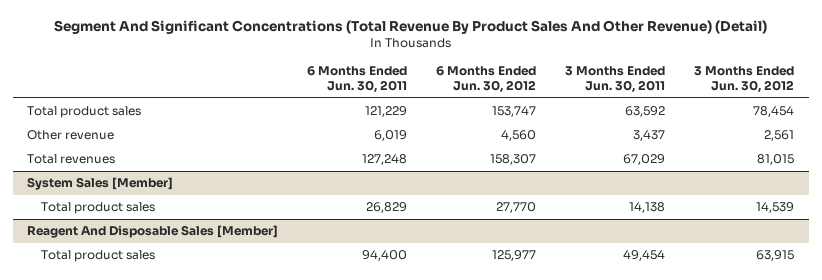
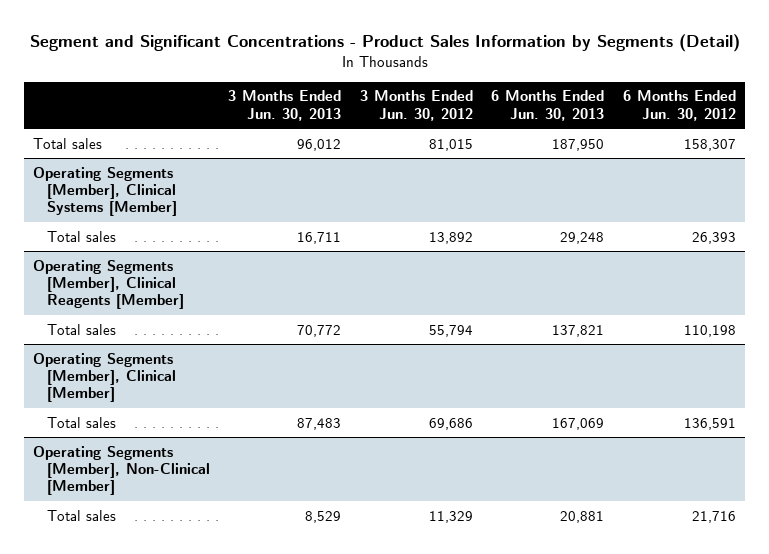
- Segment And Significant Concentrations (Total Revenue By Product Sales And Other Revenue) (Detail)
+ Segment and Significant Concentrations - Product Sales Information by Segments (Detail)
- | 6 Months Ended Jun. 30, 2011 | 6 Months Ended Jun. 30, 2012 | 3 Months Ended Jun. 30, 2011 | 3 Months Ended Jun. 30, 2012
+ | 3 Months Ended Jun. 30, 2013 | 3 Months Ended Jun. 30, 2012 | 6 Months Ended Jun. 30, 2013 | 6 Months Ended Jun. 30, 2012
- Total product sales | 121,229 | 153,747 | 63,592 | 78,454
- Other revenue | 6,019 | 4,560 | 3,437 | 2,561
- Total revenues | 127,248 | 158,307 | 67,029 | 81,015
- System Sales [Member]
- Total product sales | 26,829 | 27,770 | 14,138 | 14,539
- Reagent And Disposable Sales [Member]
- Total product sales | 94,400 | 125,977 | 49,454 | 63,915
+ Total sales | 96,012 | 81,015 | 187,950 | 158,307
+ Operating Segments [Member], Clinical Systems [Member]
+ Total sales | 16,711 | 13,892 | 29,248 | 26,393
+ Operating Segments [Member], Clinical Reagents [Member]
+ Total sales | 70,772 | 55,794 | 137,821 | 110,198
+ Operating Segments [Member], Clinical [Member]
+ Total sales | 87,483 | 69,686 | 167,069 | 136,591
+ Operating Segments [Member], Non-Clinical [Member]
+ Total sales | 8,529 | 11,329 | 20,881 | 21,716

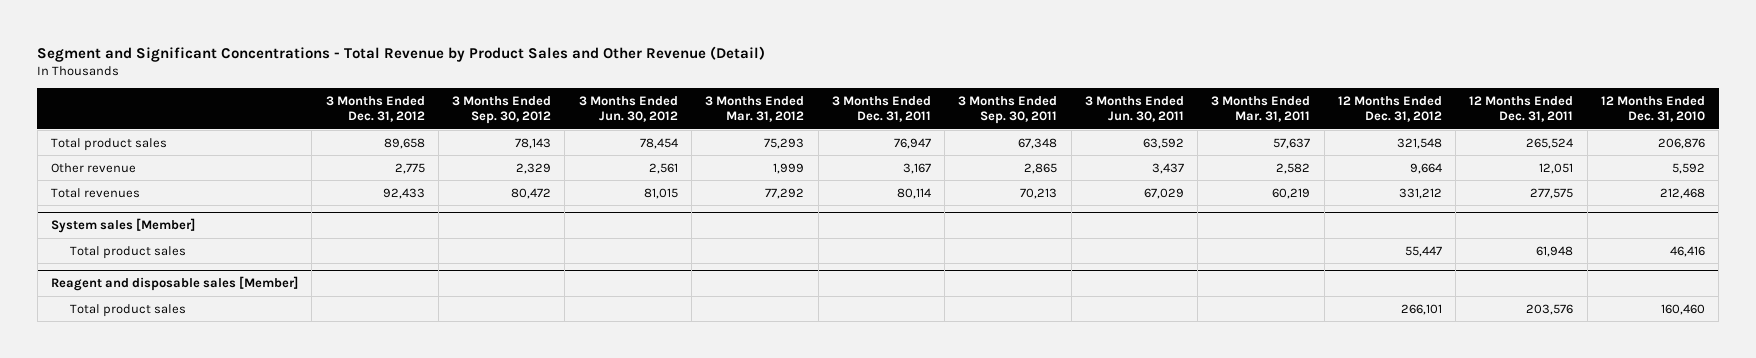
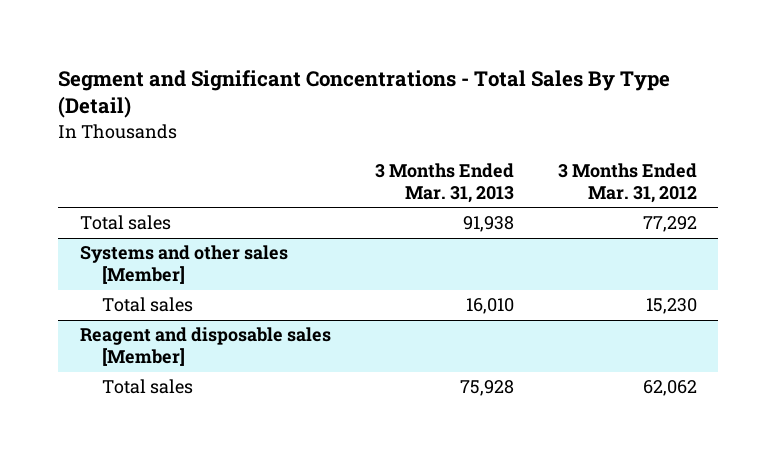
- Segment and Significant Concentrations - Total Revenue by Product Sales and Other Revenue (Detail)
+ Segment and Significant Concentrations - Total Sales By Type (Detail)
- | 3 Months Ended Dec. 31, 2012 | 3 Months Ended Sep. 30, 2012 | 3 Months Ended Jun. 30, 2012 | 3 Months Ended Mar. 31, 2012 | 3 Months Ended Dec. 31, 2011 | 3 Months Ended Sep. 30, 2011 | 3 Months Ended Jun. 30, 2011 | 3 Months Ended Mar. 31, 2011 | 12 Months Ended Dec. 31, 2012 | 12 Months Ended Dec. 31, 2011 | 12 Months Ended Dec. 31, 2010
+ | 3 Months Ended Mar. 31, 2013 | 3 Months Ended Mar. 31, 2012
- Total product sales | 89,658 | 78,143 | 78,454 | 75,293 | 76,947 | 67,348 | 63,592 | 57,637 | 321,548 | 265,524 | 206,876
- Other revenue | 2,775 | 2,329 | 2,561 | 1,999 | 3,167 | 2,865 | 3,437 | 2,582 | 9,664 | 12,051 | 5,592
- Total revenues | 92,433 | 80,472 | 81,015 | 77,292 | 80,114 | 70,213 | 67,029 | 60,219 | 331,212 | 277,575 | 212,468
- System sales [Member]
- Total product sales | | | | | | | | | 55,447 | 61,948 | 46,416
+ Total sales | 91,938 | 77,292
+ Systems and other sales [Member]
+ Total sales | 16,010 | 15,230
@ Reagent and disposable sales [Member]
- Total product sales | | | | | | | | | 266,101 | 203,576 | 160,460
+ Total sales | 75,928 | 62,062

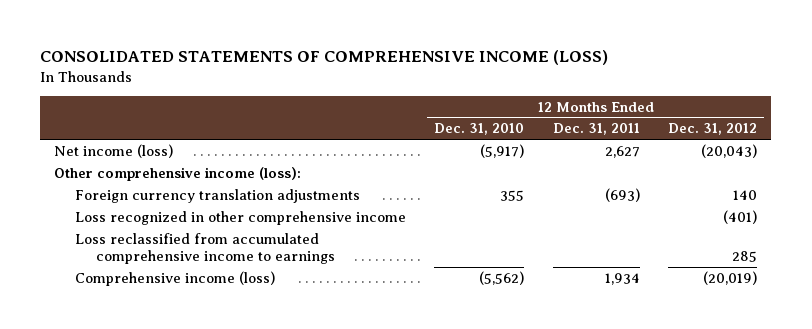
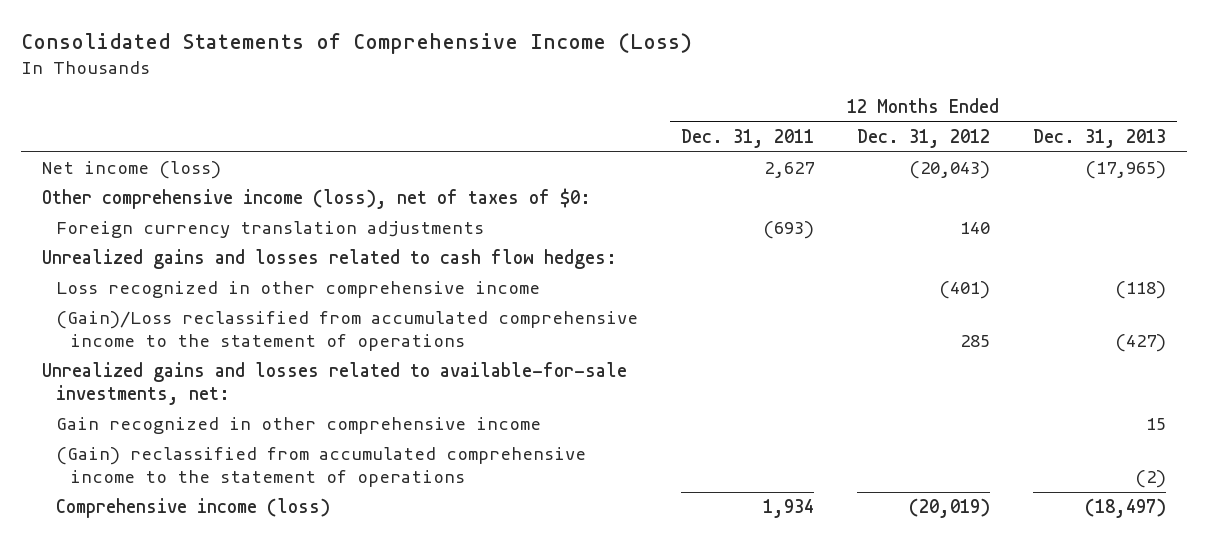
- CONSOLIDATED STATEMENTS OF COMPREHENSIVE INCOME (LOSS)
+ Consolidated Statements of Comprehensive Income (Loss)
- | 12 Months Ended Dec. 31, 2010 | 12 Months Ended Dec. 31, 2011 | 12 Months Ended Dec. 31, 2012
+ | 12 Months Ended Dec. 31, 2011 | 12 Months Ended Dec. 31, 2012 | 12 Months Ended Dec. 31, 2013
- Other comprehensive income (loss):
+ Other comprehensive income (loss), net of taxes of $0:
+ Unrealized gains and losses related to cash flow hedges:
- Loss reclassified from accumulated comprehensive income to earnings | | | 285
+ (Gain)/Loss reclassified from accumulated comprehensive income to the statement of operations | | 285 | (427)
+ Unrealized gains and losses related to available-for-sale investments, net:
+ Gain recognized in other comprehensive income | | | 15
+ (Gain) reclassified from accumulated comprehensive income to the statement of operations | | | (2)

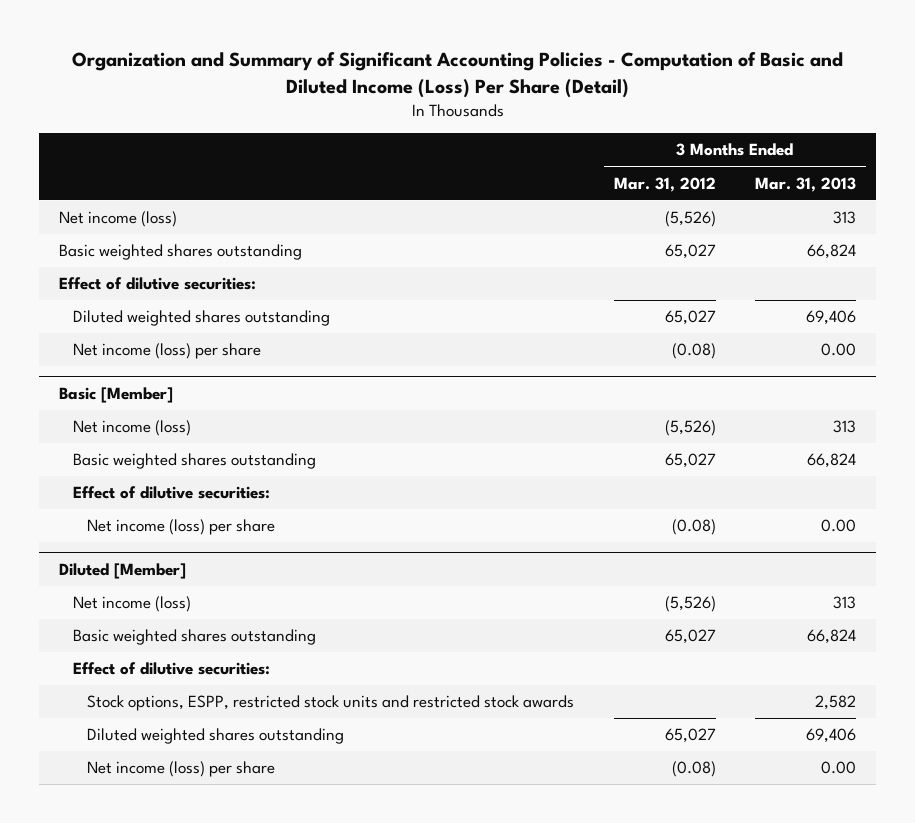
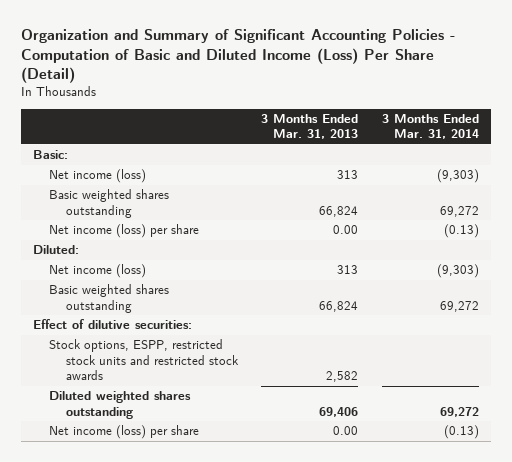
- | 3 Months Ended Mar. 31, 2012 | 3 Months Ended Mar. 31, 2013
+ | 3 Months Ended Mar. 31, 2013 | 3 Months Ended Mar. 31, 2014
- Net income (loss) | (5,526) | 313
- Basic weighted shares outstanding | 65,027 | 66,824
- Effect of dilutive securities:
- Diluted weighted shares outstanding | 65,027 | 69,406
- Net income (loss) per share | (0.08) | 0.00
- Basic [Member]
+ Basic:
- Effect of dilutive securities:
- Diluted [Member]
+ Diluted:

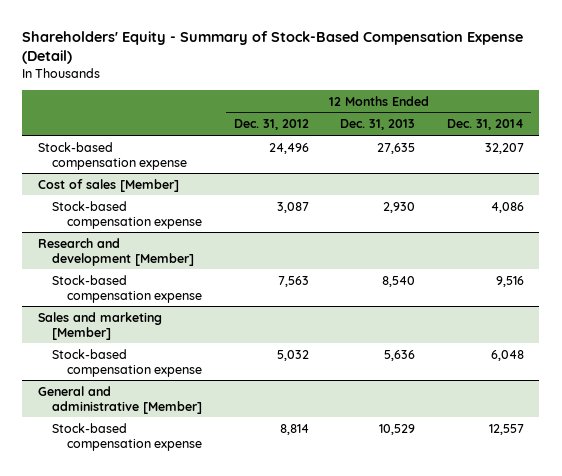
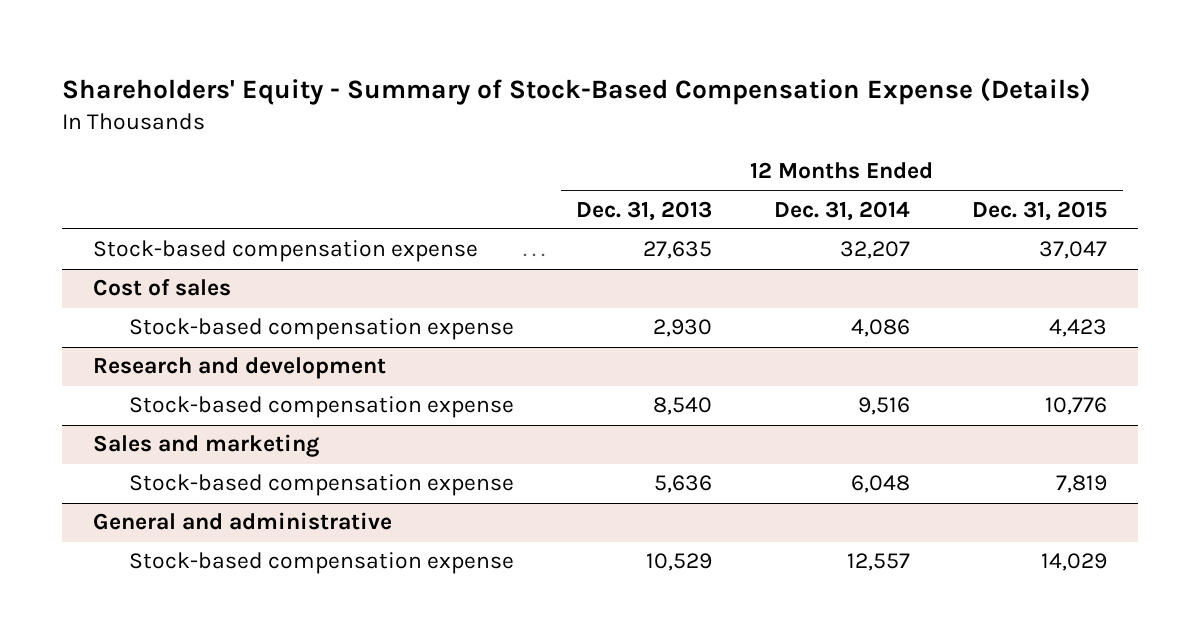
- Shareholders' Equity - Summary of Stock-Based Compensation Expense (Detail)
+ Shareholders' Equity - Summary of Stock-Based Compensation Expense (Details)
- | 12 Months Ended Dec. 31, 2012 | 12 Months Ended Dec. 31, 2013 | 12 Months Ended Dec. 31, 2014
+ | 12 Months Ended Dec. 31, 2013 | 12 Months Ended Dec. 31, 2014 | 12 Months Ended Dec. 31, 2015
- Cost of sales [Member]
+ Cost of sales
- Research and development [Member]
+ Research and development
- Sales and marketing [Member]
+ Sales and marketing
- General and administrative [Member]
+ General and administrative

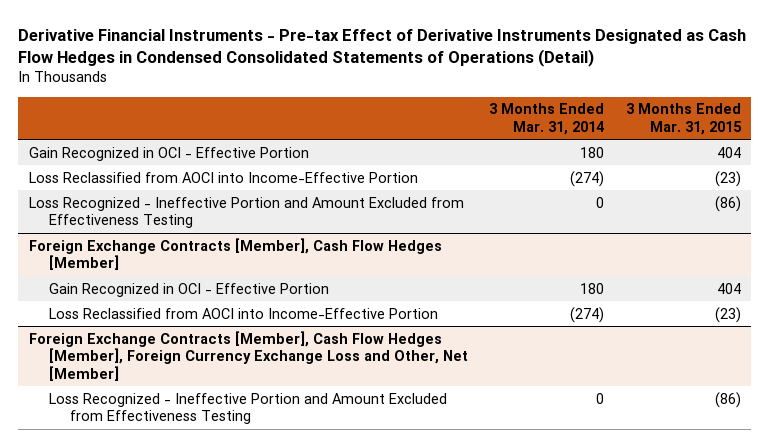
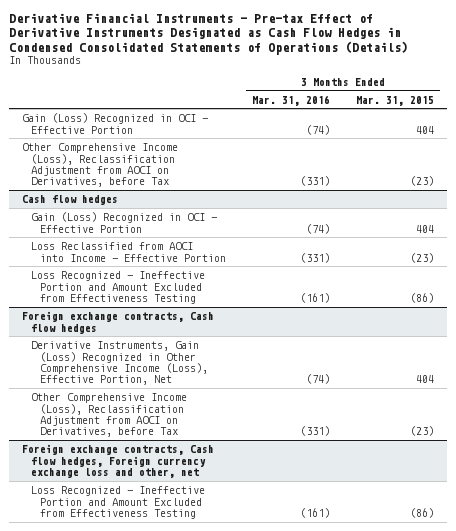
- Derivative Financial Instruments - Pre-tax Effect of Derivative Instruments Designated as Cash Flow Hedges in Condensed Consolidated Statements of Operations (Detail)
+ Derivative Financial Instruments - Pre-tax Effect of Derivative Instruments Designated as Cash Flow Hedges in Condensed Consolidated Statements of Operations (Details)
- | 3 Months Ended Mar. 31, 2014 | 3 Months Ended Mar. 31, 2015
+ | 3 Months Ended Mar. 31, 2016 | 3 Months Ended Mar. 31, 2015
- Gain Recognized in OCI - Effective Portion | 180 | 404
- Loss Reclassified from AOCI into Income-Effective Portion | (274) | (23)
+ Gain (Loss) Recognized in OCI - Effective Portion | (74) | 404
+ Other Comprehensive Income (Loss), Reclassification Adjustment from AOCI on Derivatives, before Tax | (331) | (23)
+ Cash flow hedges
+ Gain (Loss) Recognized in OCI - Effective Portion | (74) | 404
+ Loss Reclassified from AOCI into Income - Effective Portion | (331) | (23)
- Foreign Exchange Contracts [Member], Cash Flow Hedges [Member]
- Gain Recognized in OCI - Effective Portion | 180 | 404
- Loss Reclassified from AOCI into Income-Effective Portion | (274) | (23)
- Foreign Exchange Contracts [Member], Cash Flow Hedges [Member], Foreign Currency Exchange Loss and Other, Net [Member]
+ Foreign exchange contracts, Cash flow hedges
+ Derivative Instruments, Gain (Loss) Recognized in Other Comprehensive Income (Loss), Effective Portion, Net | (74) | 404
+ Other Comprehensive Income (Loss), Reclassification Adjustment from AOCI on Derivatives, before Tax | (331) | (23)
+ Foreign exchange contracts, Cash flow hedges, Foreign currency exchange loss and other, net

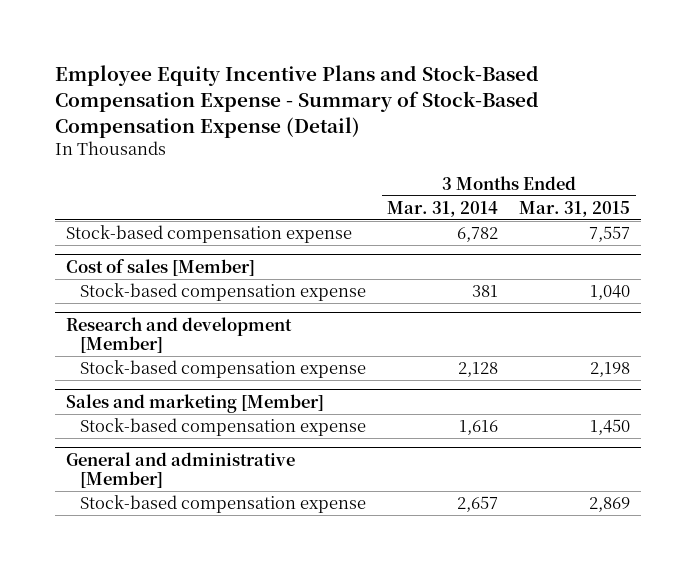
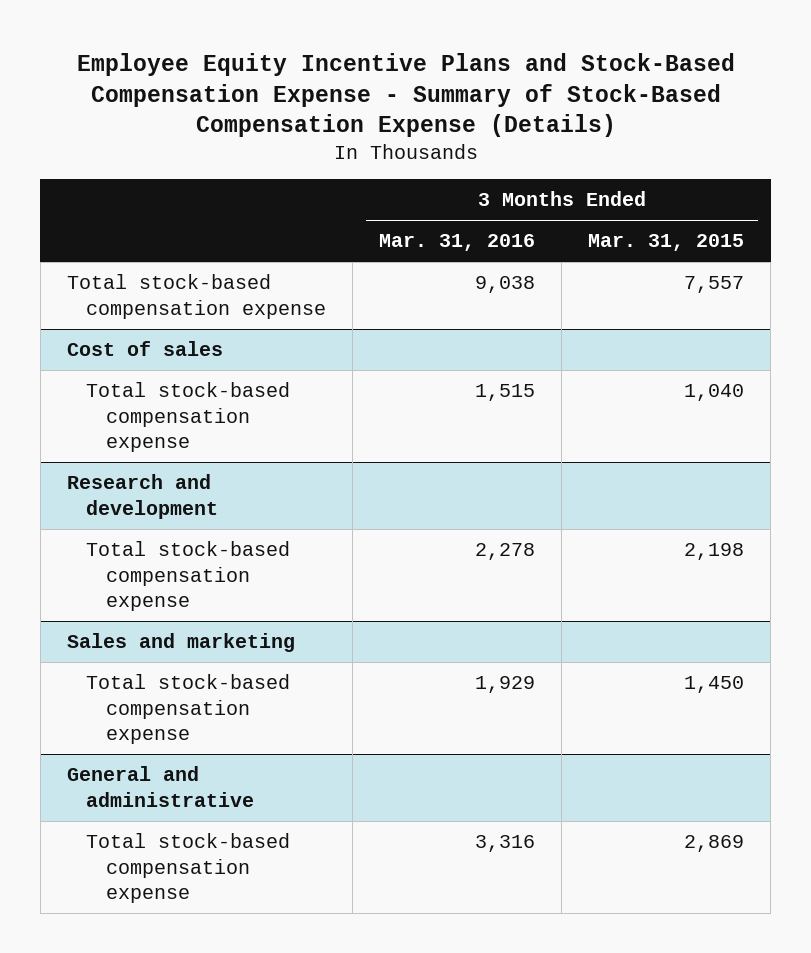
- Employee Equity Incentive Plans and Stock-Based Compensation Expense - Summary of Stock-Based Compensation Expense (Detail)
+ Employee Equity Incentive Plans and Stock-Based Compensation Expense - Summary of Stock-Based Compensation Expense (Details)
- | 3 Months Ended Mar. 31, 2014 | 3 Months Ended Mar. 31, 2015
+ | 3 Months Ended Mar. 31, 2016 | 3 Months Ended Mar. 31, 2015
- Stock-based compensation expense | 6,782 | 7,557
- Cost of sales [Member]
- Stock-based compensation expense | 381 | 1,040
- Research and development [Member]
- Stock-based compensation expense | 2,128 | 2,198
- Sales and marketing [Member]
- Stock-based compensation expense | 1,616 | 1,450
- General and administrative [Member]
- Stock-based compensation expense | 2,657 | 2,869
+ Total stock-based compensation expense | 9,038 | 7,557
+ Cost of sales
+ Total stock-based compensation expense | 1,515 | 1,040
+ Research and development
+ Total stock-based compensation expense | 2,278 | 2,198
+ Sales and marketing
+ Total stock-based compensation expense | 1,929 | 1,450
+ General and administrative
+ Total stock-based compensation expense | 3,316 | 2,869

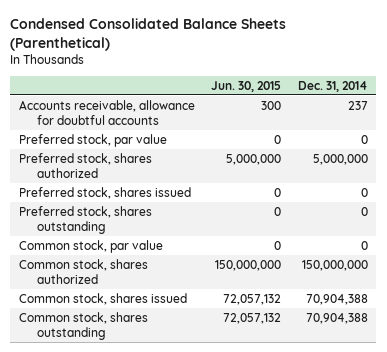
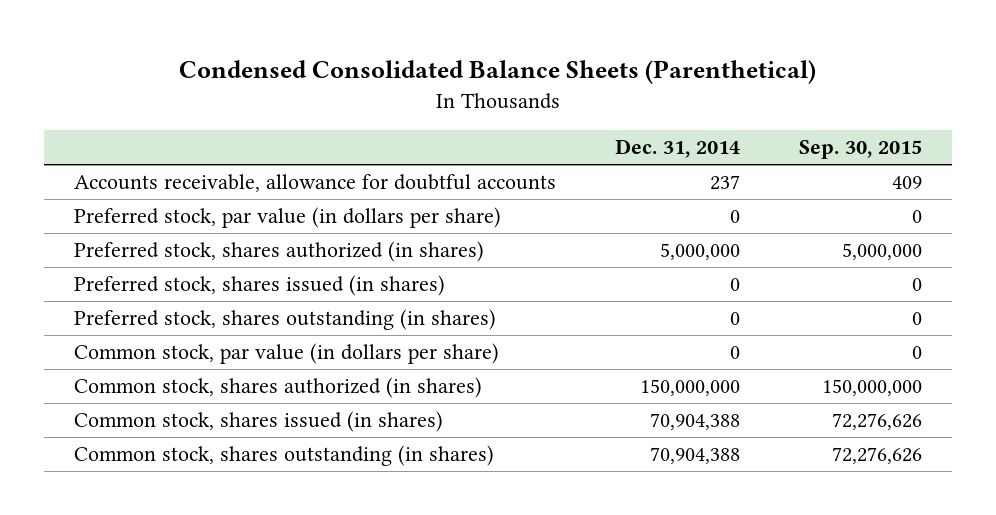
- | Jun. 30, 2015 | Dec. 31, 2014
+ | Dec. 31, 2014 | Sep. 30, 2015
- Preferred stock, par value | 0 | 0
- Preferred stock, shares authorized | 5,000,000 | 5,000,000
- Preferred stock, shares issued | 0 | 0
- Preferred stock, shares outstanding | 0 | 0
- Common stock, par value | 0 | 0
- Common stock, shares authorized | 150,000,000 | 150,000,000
- Common stock, shares issued | 72,057,132 | 70,904,388
- Common stock, shares outstanding | 72,057,132 | 70,904,388
+ Preferred stock, par value (in dollars per share) | 0 | 0
+ Preferred stock, shares authorized (in shares) | 5,000,000 | 5,000,000
+ Preferred stock, shares issued (in shares) | 0 | 0
+ Preferred stock, shares outstanding (in shares) | 0 | 0
+ Common stock, par value (in dollars per share) | 0 | 0
+ Common stock, shares authorized (in shares) | 150,000,000 | 150,000,000
+ Common stock, shares issued (in shares) | 70,904,388 | 72,276,626
+ Common stock, shares outstanding (in shares) | 70,904,388 | 72,276,626

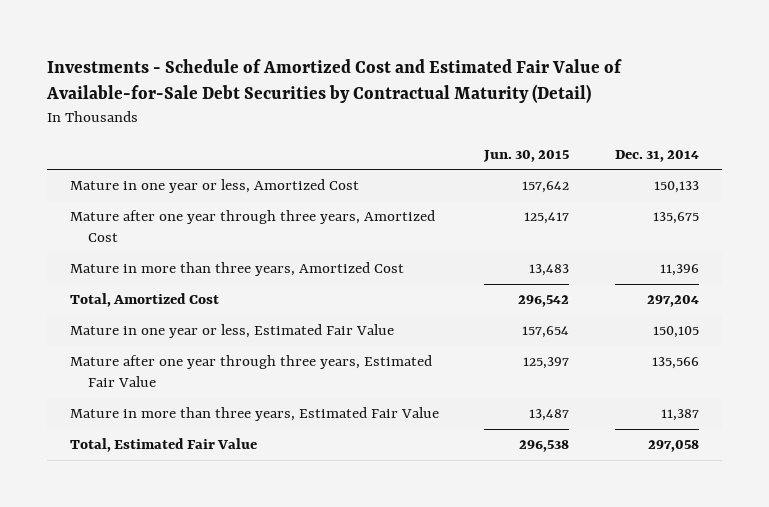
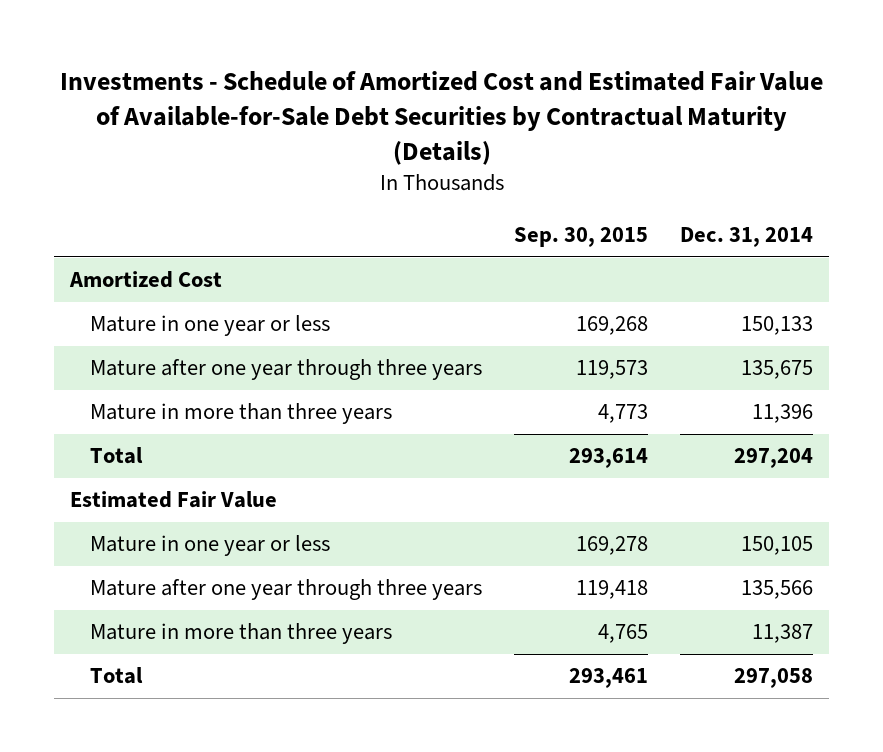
- Investments - Schedule of Amortized Cost and Estimated Fair Value of Available-for-Sale Debt Securities by Contractual Maturity (Detail)
+ Investments - Schedule of Amortized Cost and Estimated Fair Value of Available-for-Sale Debt Securities by Contractual Maturity (Details)
- | Jun. 30, 2015 | Dec. 31, 2014
+ | Sep. 30, 2015 | Dec. 31, 2014
- Mature in one year or less, Amortized Cost | 157,642 | 150,133
- Mature after one year through three years, Amortized Cost | 125,417 | 135,675
- Mature in more than three years, Amortized Cost | 13,483 | 11,396
- Total, Amortized Cost | 296,542 | 297,204
- Mature in one year or less, Estimated Fair Value | 157,654 | 150,105
- Mature after one year through three years, Estimated Fair Value | 125,397 | 135,566
- Mature in more than three years, Estimated Fair Value | 13,487 | 11,387
- Total, Estimated Fair Value | 296,538 | 297,058
+ Amortized Cost
+ Mature in one year or less | 169,268 | 150,133
+ Mature after one year through three years | 119,573 | 135,675
+ Mature in more than three years | 4,773 | 11,396
+ Total | 293,614 | 297,204
+ Estimated Fair Value
+ Mature in one year or less | 169,278 | 150,105
+ Mature after one year through three years | 119,418 | 135,566
+ Mature in more than three years | 4,765 | 11,387
+ Total | 293,461 | 297,058

